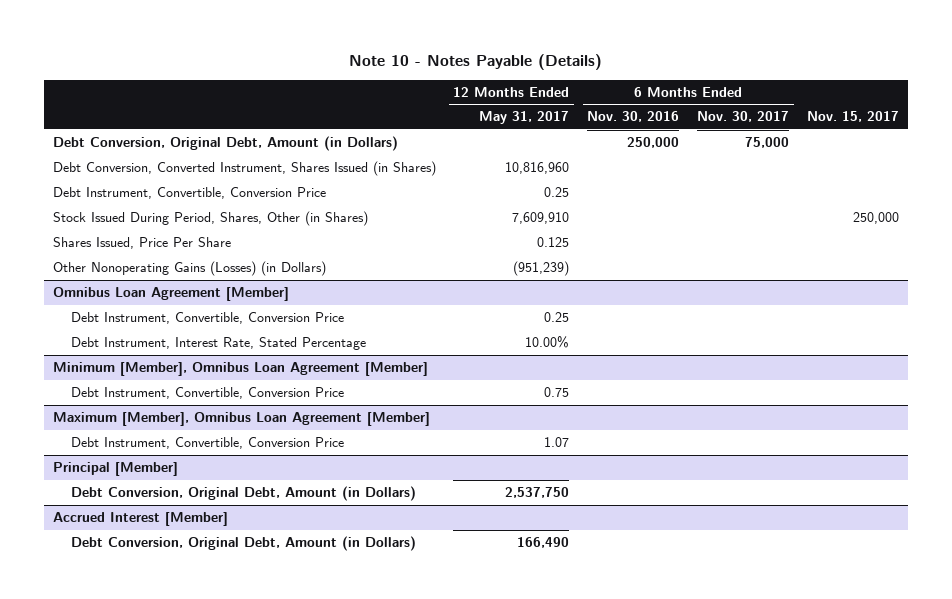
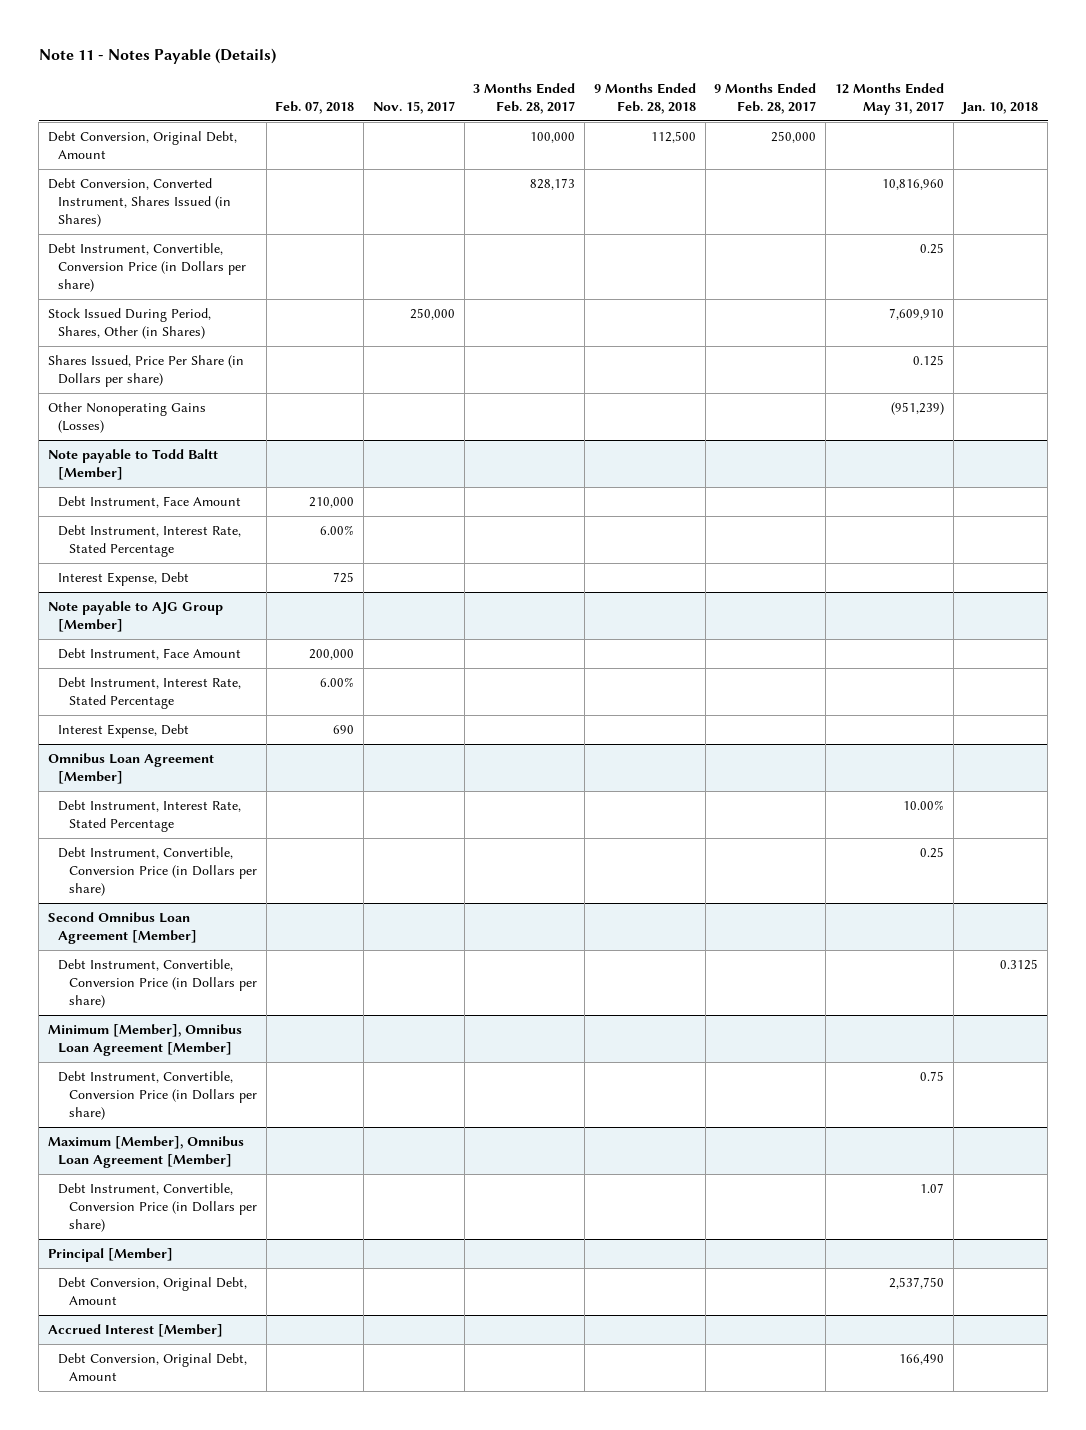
- Note 10 - Notes Payable (Details)
+ Note 11 - Notes Payable (Details)
- | 12 Months Ended May 31, 2017 | 6 Months Ended Nov. 30, 2016 | 6 Months Ended Nov. 30, 2017 | Nov. 15, 2017
+ | Feb. 07, 2018 | Nov. 15, 2017 | 3 Months Ended Feb. 28, 2017 | 9 Months Ended Feb. 28, 2018 | 9 Months Ended Feb. 28, 2017 | 12 Months Ended May 31, 2017 | Jan. 10, 2018
- Debt Conversion, Original Debt, Amount (in Dollars) | | 250,000 | 75,000 |
+ Debt Conversion, Original Debt, Amount | | | 100,000 | 112,500 | 250,000 | |
- Debt Instrument, Convertible, Conversion Price | 0.25 | | |
+ Debt Instrument, Convertible, Conversion Price (in Dollars per share) | | | | | | 0.25 |
- Shares Issued, Price Per Share | 0.125 | | |
- Other Nonoperating Gains (Losses) (in Dollars) | (951,239) | | |
+ Shares Issued, Price Per Share (in Dollars per share) | | | | | | 0.125 |
+ Other Nonoperating Gains (Losses) | | | | | | (951,239) |
+ Note payable to Todd Baltt [Member]
+ Debt Instrument, Face Amount | 210,000 | | | | | |
+ Debt Instrument, Interest Rate, Stated Percentage | 6.00% | | | | | |
+ Interest Expense, Debt | 725 | | | | | |
+ Note payable to AJG Group [Member]
+ Debt Instrument, Face Amount | 200,000 | | | | | |
+ Debt Instrument, Interest Rate, Stated Percentage | 6.00% | | | | | |
+ Interest Expense, Debt | 690 | | | | | |
@ Omnibus Loan Agreement [Member]
- Debt Instrument, Convertible, Conversion Price | 0.25 | | |
+ Debt Instrument, Convertible, Conversion Price (in Dollars per share) | | | | | | 0.25 |
+ Second Omnibus Loan Agreement [Member]
+ Debt Instrument, Convertible, Conversion Price (in Dollars per share) | | | | | | | 0.3125
@ Minimum [Member], Omnibus Loan Agreement [Member]
- Debt Instrument, Convertible, Conversion Price | 0.75 | | |
+ Debt Instrument, Convertible, Conversion Price (in Dollars per share) | | | | | | 0.75 |
@ Maximum [Member], Omnibus Loan Agreement [Member]
- Debt Instrument, Convertible, Conversion Price | 1.07 | | |
+ Debt Instrument, Convertible, Conversion Price (in Dollars per share) | | | | | | 1.07 |
@ Principal [Member]
- Debt Conversion, Original Debt, Amount (in Dollars) | 2,537,750 | | |
+ Debt Conversion, Original Debt, Amount | | | | | | 2,537,750 |
@ Accrued Interest [Member]
- Debt Conversion, Original Debt, Amount (in Dollars) | 166,490 | | |
+ Debt Conversion, Original Debt, Amount | | | | | | 166,490 |

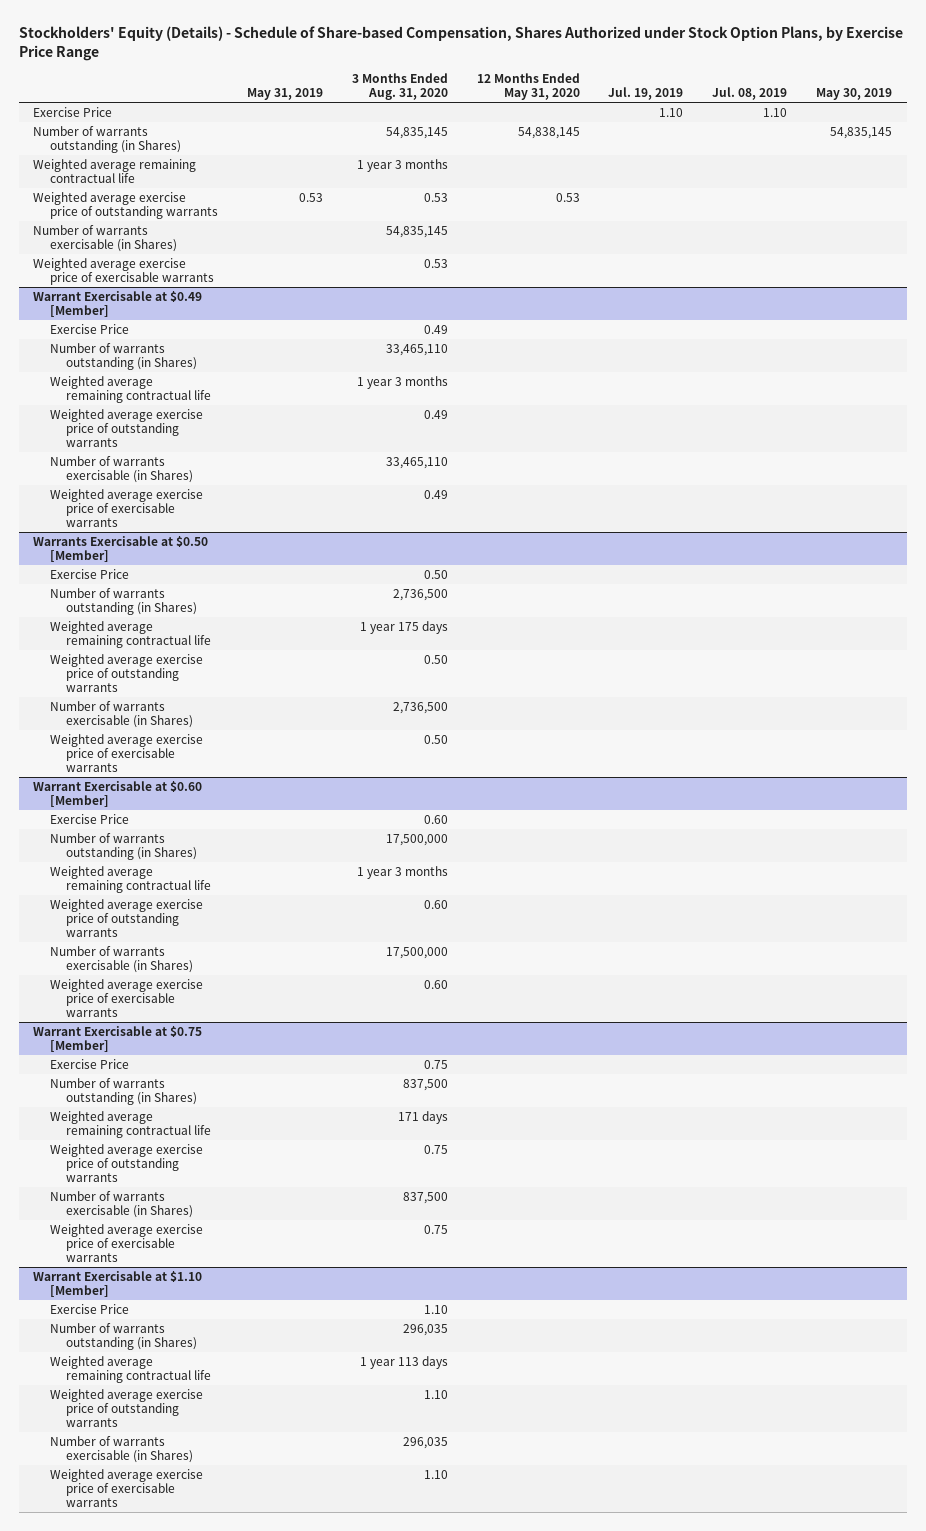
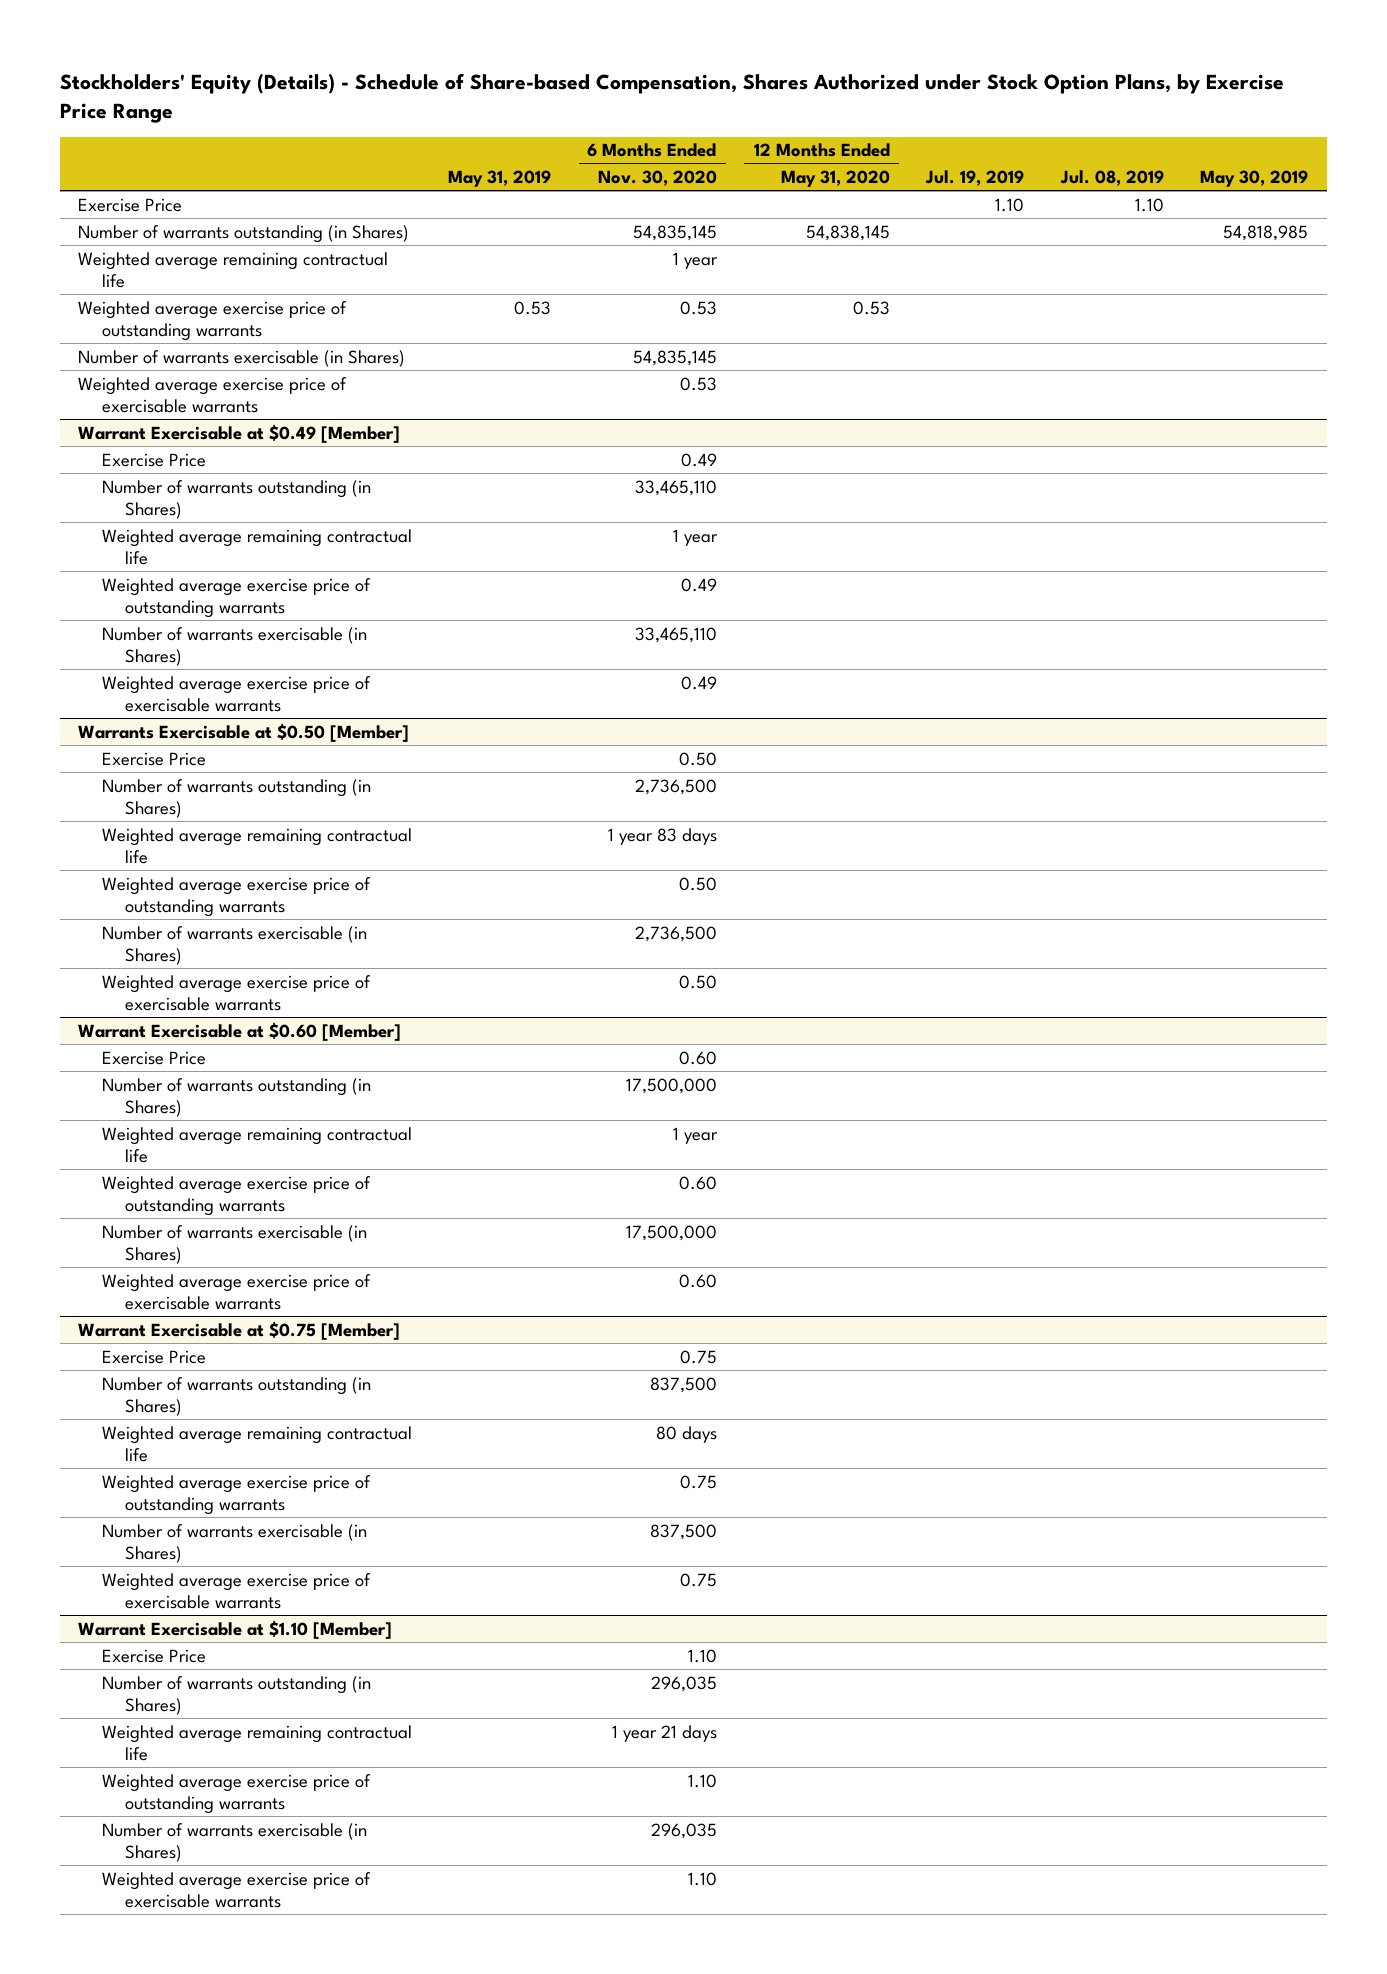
- | May 31, 2019 | 3 Months Ended Aug. 31, 2020 | 12 Months Ended May 31, 2020 | Jul. 19, 2019 | Jul. 08, 2019 | May 30, 2019
+ | May 31, 2019 | 6 Months Ended Nov. 30, 2020 | 12 Months Ended May 31, 2020 | Jul. 19, 2019 | Jul. 08, 2019 | May 30, 2019
- Number of warrants outstanding (in Shares) | | 54,835,145 | 54,838,145 | | | 54,835,145
+ Number of warrants outstanding (in Shares) | | 54,835,145 | 54,838,145 | | | 54,818,985

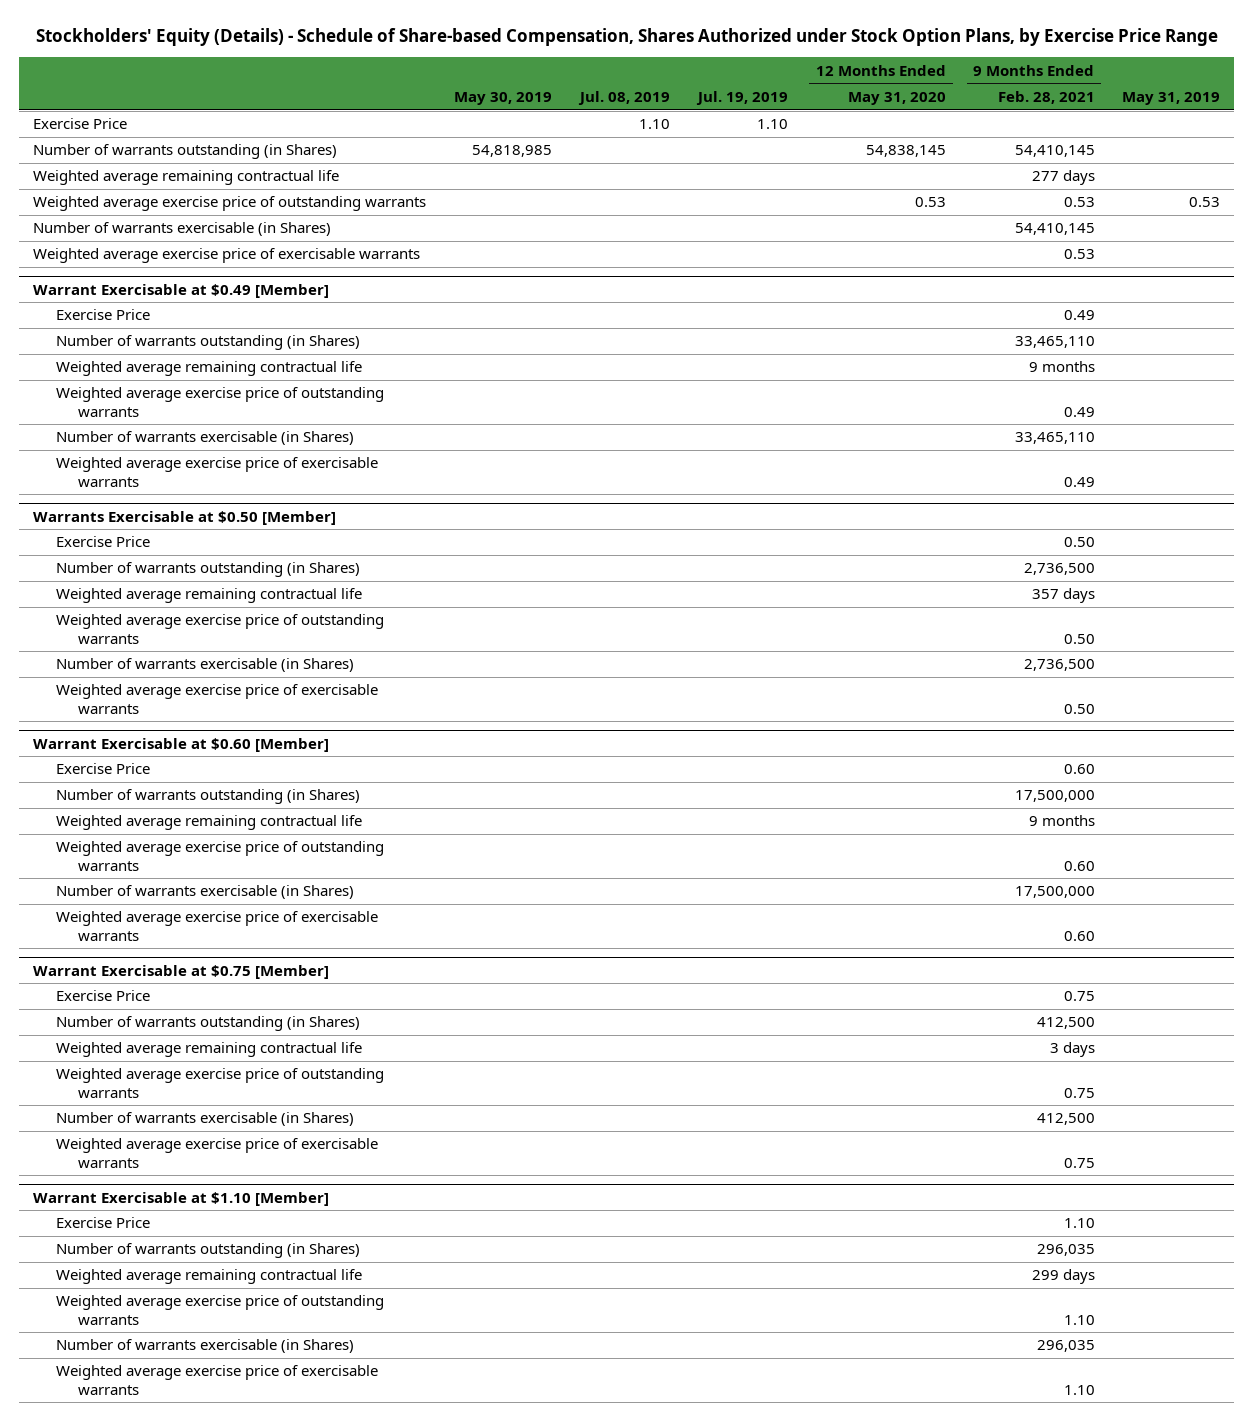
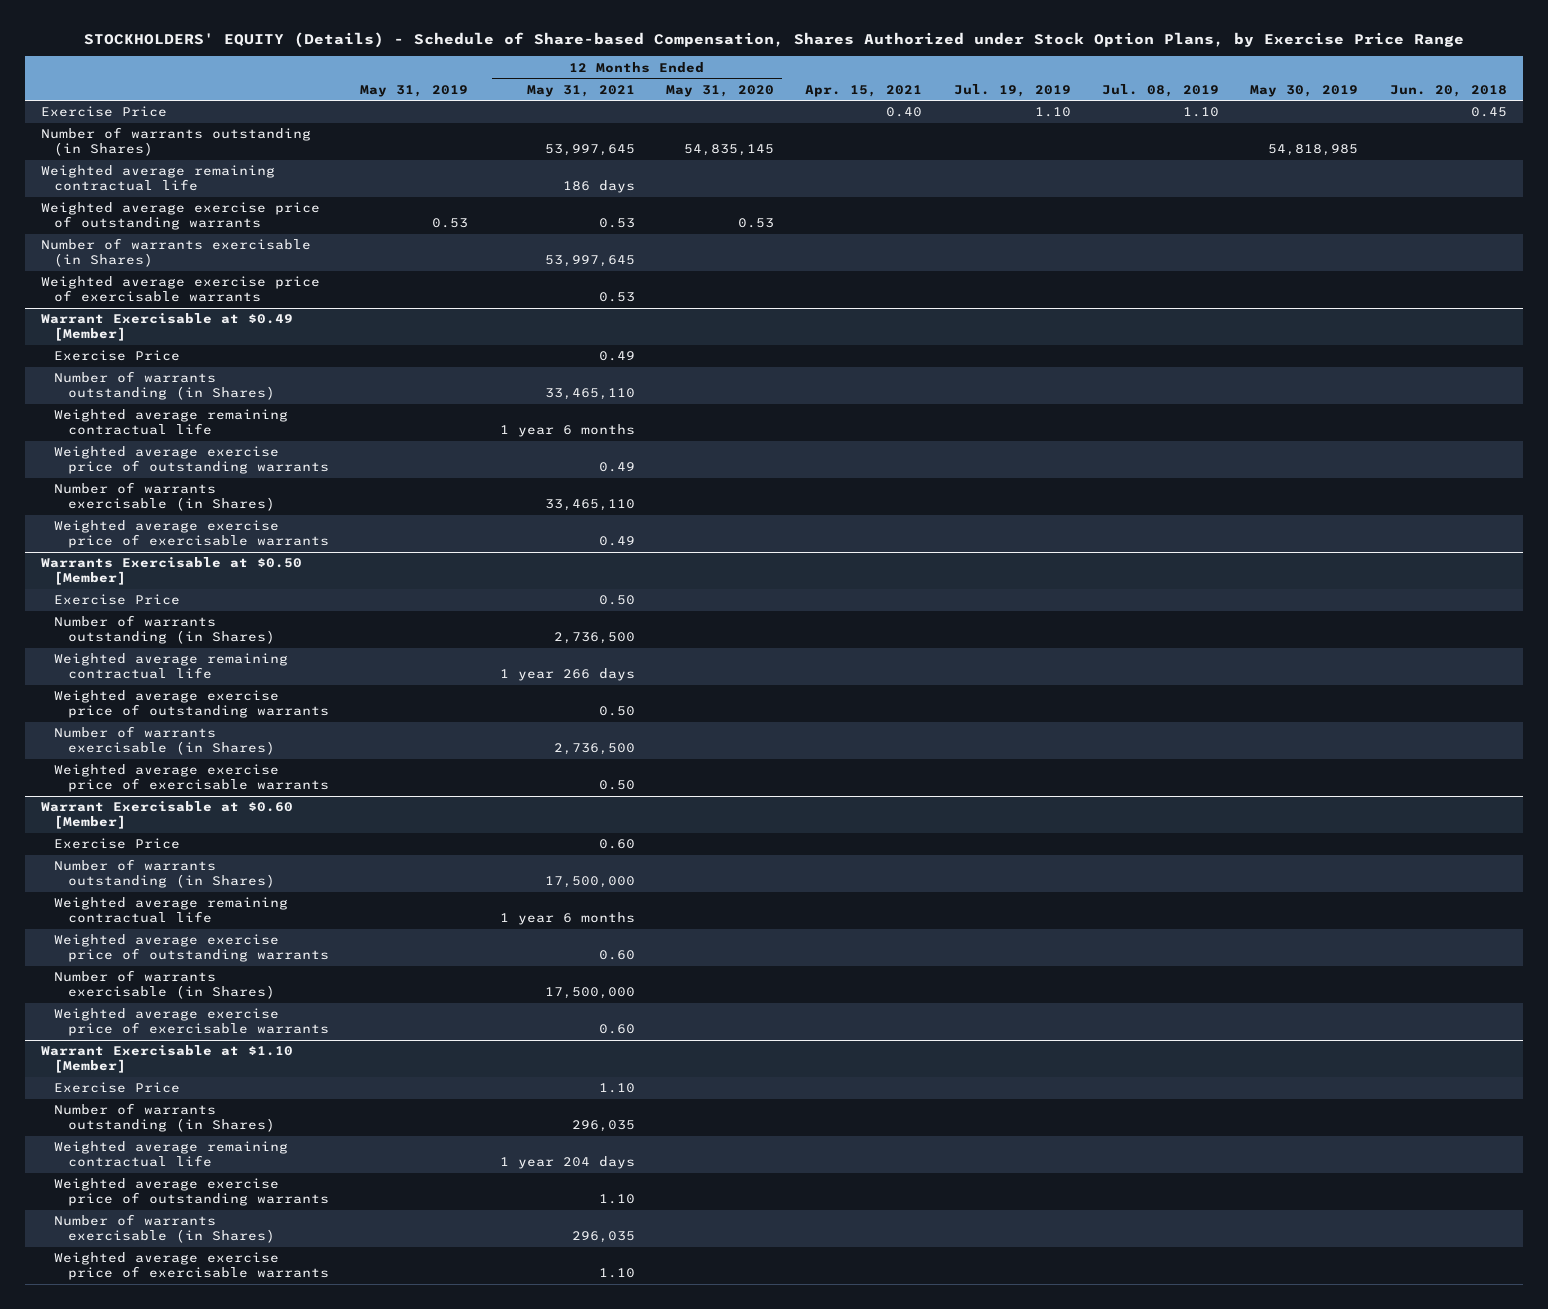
- Stockholders' Equity (Details) - Schedule of Share-based Compensation, Shares Authorized under Stock Option Plans, by Exercise Price Range
+ STOCKHOLDERS' EQUITY (Details) - Schedule of Share-based Compensation, Shares Authorized under Stock Option Plans, by Exercise Price Range
- | May 30, 2019 | Jul. 08, 2019 | Jul. 19, 2019 | 12 Months Ended May 31, 2020 | 9 Months Ended Feb. 28, 2021 | May 31, 2019
+ | May 31, 2019 | 12 Months Ended May 31, 2021 | 12 Months Ended May 31, 2020 | Apr. 15, 2021 | Jul. 19, 2019 | Jul. 08, 2019 | May 30, 2019 | Jun. 20, 2018
- Number of warrants outstanding (in Shares) | 54,818,985 | | | 54,838,145 | 54,410,145 |
+ Number of warrants outstanding (in Shares) | | 53,997,645 | 54,835,145 | | | | 54,818,985 |
- Warrant Exercisable at $0.75 [Member]
- Exercise Price | | | | | 0.75 |
- Number of warrants outstanding (in Shares) | | | | | 412,500 |
- Weighted average remaining contractual life | | | | | 3 days |
- Weighted average exercise price of outstanding warrants | | | | | 0.75 |
- Number of warrants exercisable (in Shares) | | | | | 412,500 |
- Weighted average exercise price of exercisable warrants | | | | | 0.75 |

